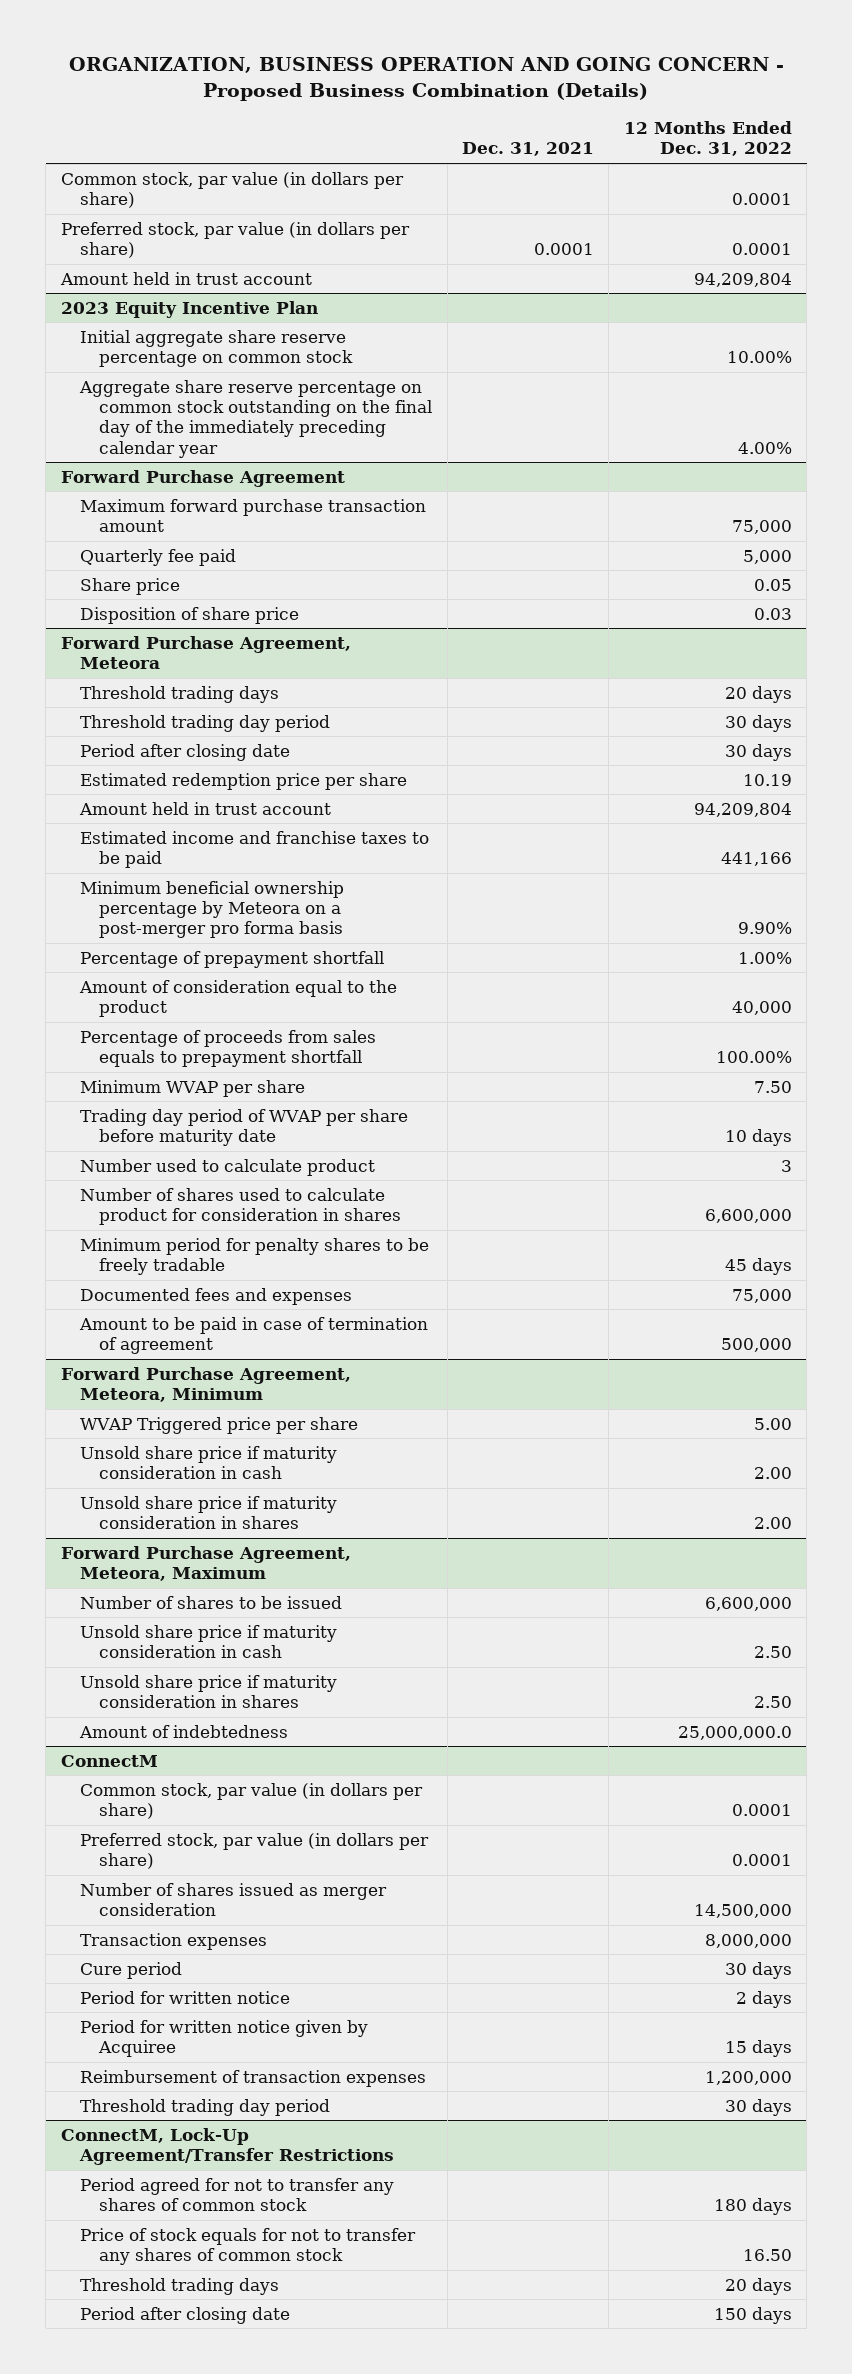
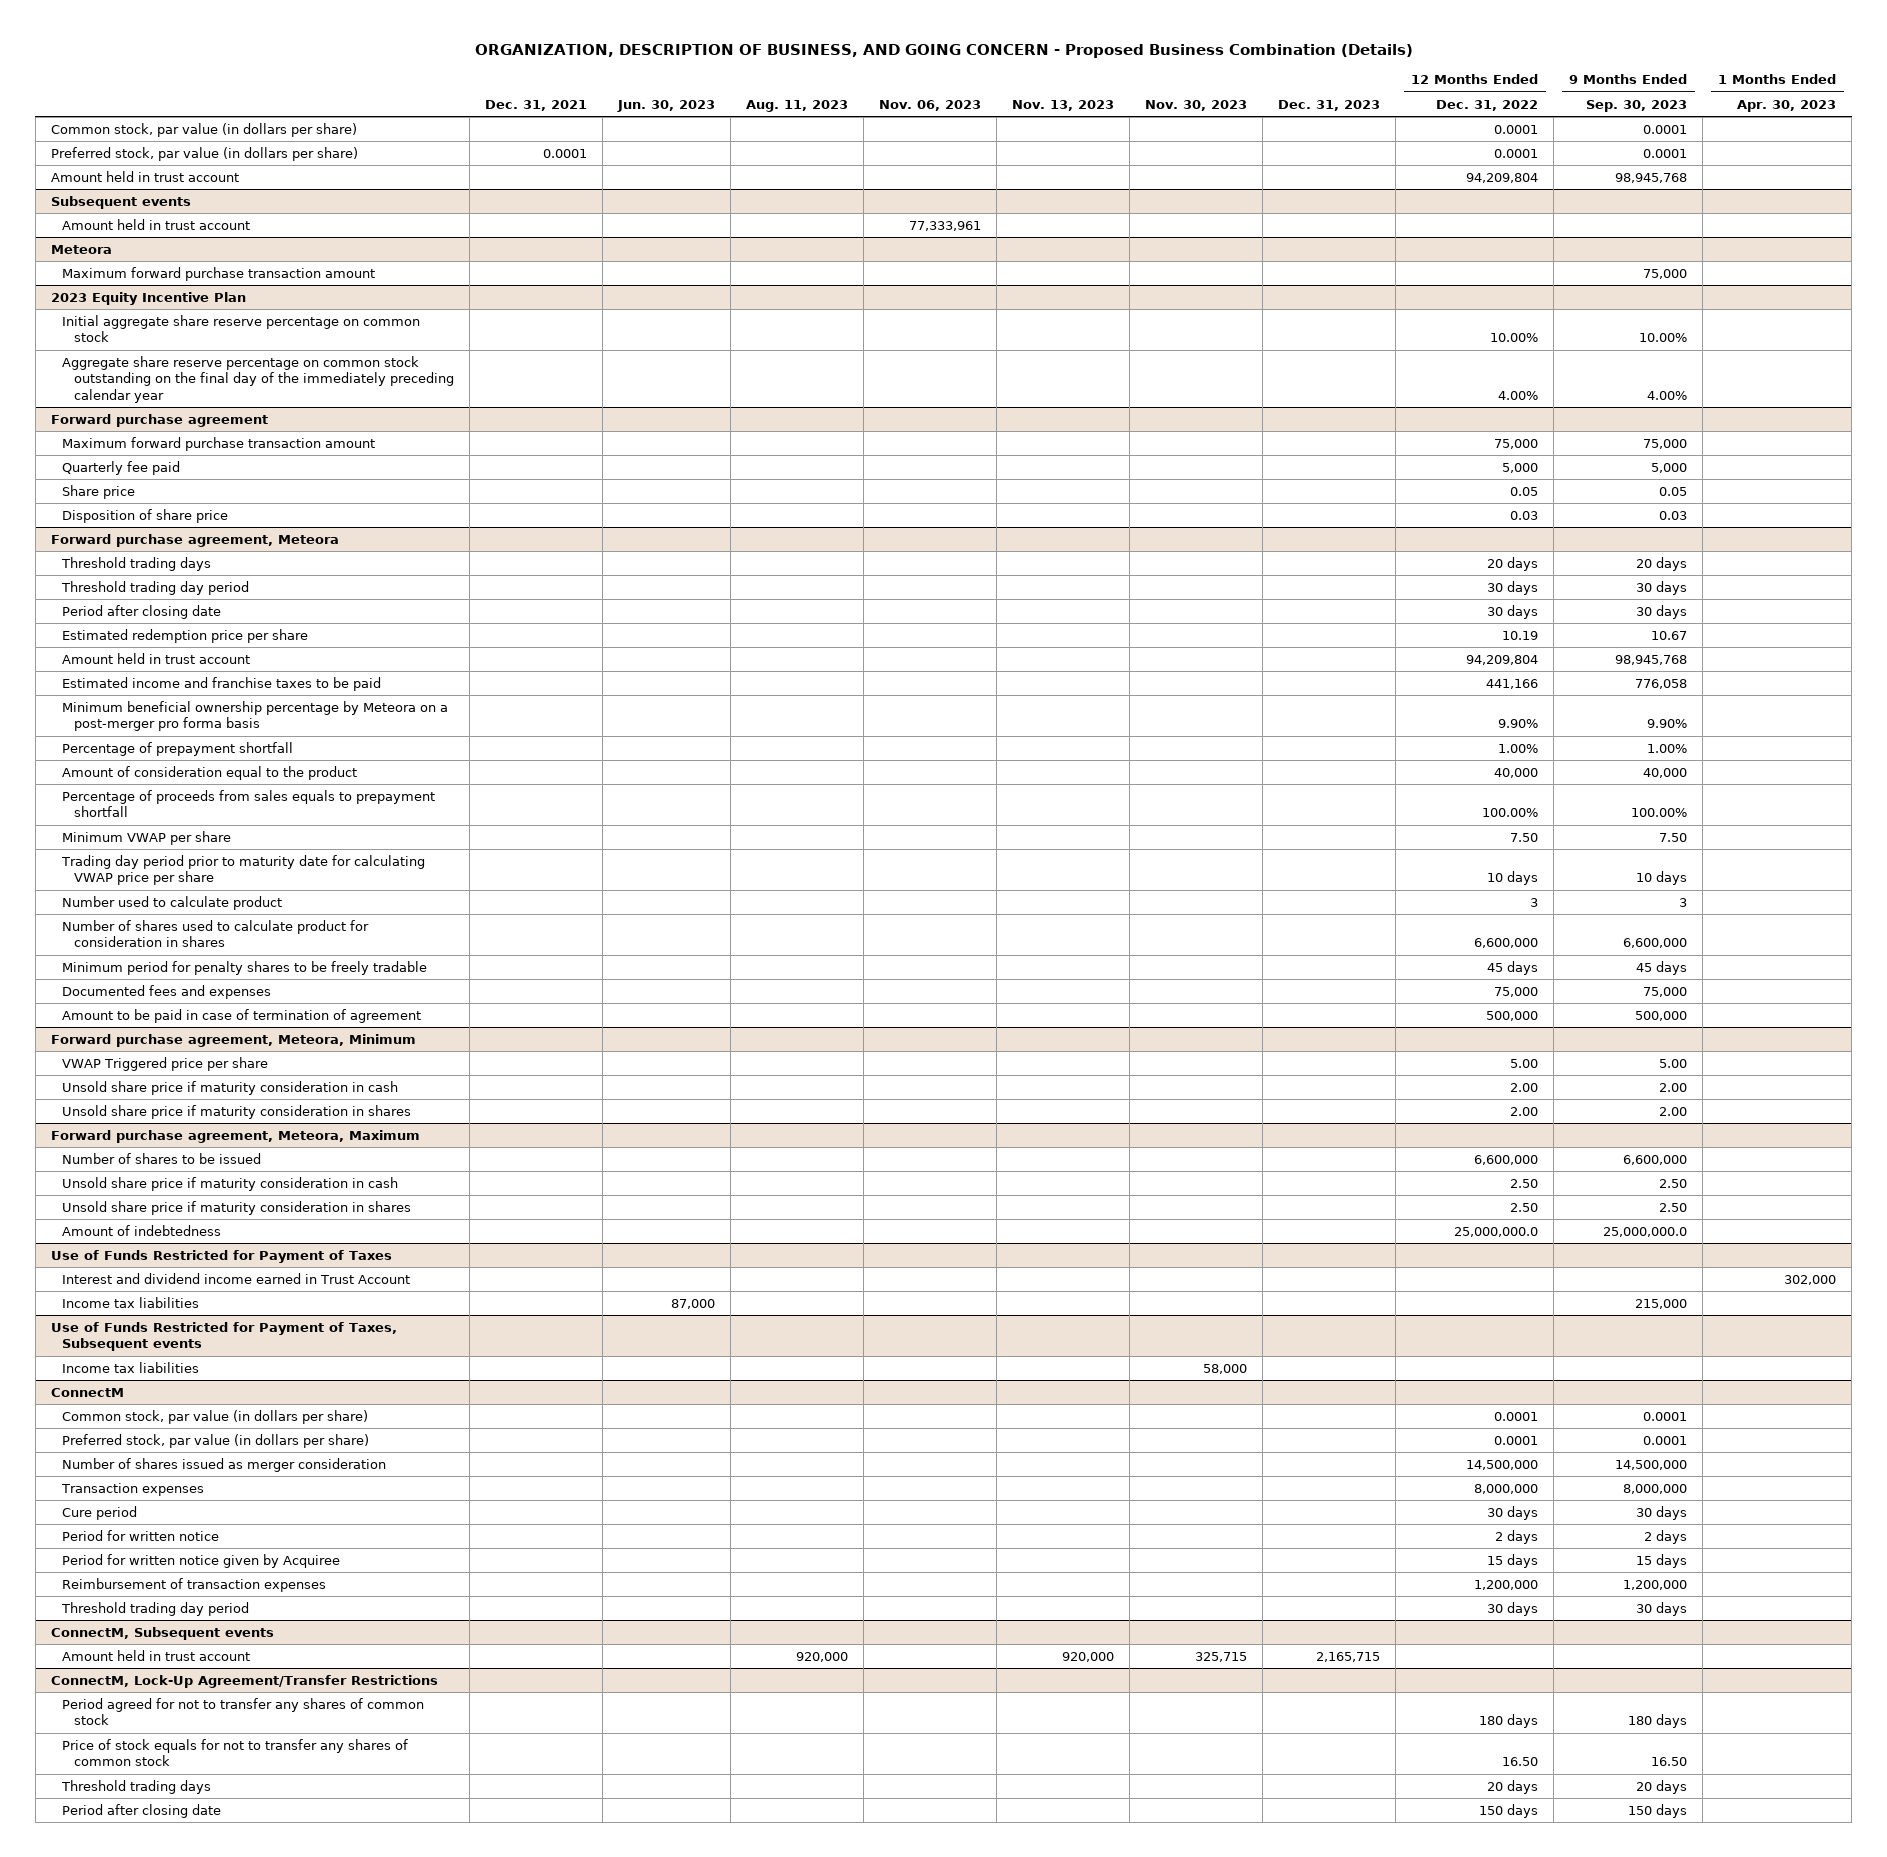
- ORGANIZATION, BUSINESS OPERATION AND GOING CONCERN - Proposed Business Combination (Details)
+ ORGANIZATION, DESCRIPTION OF BUSINESS, AND GOING CONCERN - Proposed Business Combination (Details)
- | Dec. 31, 2021 | 12 Months Ended Dec. 31, 2022
+ | Dec. 31, 2021 | Jun. 30, 2023 | Aug. 11, 2023 | Nov. 06, 2023 | Nov. 13, 2023 | Nov. 30, 2023 | Dec. 31, 2023 | 12 Months Ended Dec. 31, 2022 | 9 Months Ended Sep. 30, 2023 | 1 Months Ended Apr. 30, 2023
+ Subsequent events
+ Amount held in trust account | | | | 77,333,961 | | | | | |
+ Meteora
+ Maximum forward purchase transaction amount | | | | | | | | | 75,000 |
- Forward Purchase Agreement
+ Forward purchase agreement
- Forward Purchase Agreement, Meteora
+ Forward purchase agreement, Meteora
- Minimum WVAP per share | | 7.50
- Trading day period of WVAP per share before maturity date | | 10 days
+ Minimum VWAP per share | | | | | | | | 7.50 | 7.50 |
+ Trading day period prior to maturity date for calculating VWAP price per share | | | | | | | | 10 days | 10 days |
- Forward Purchase Agreement, Meteora, Minimum
- WVAP Triggered price per share | | 5.00
+ Forward purchase agreement, Meteora, Minimum
+ VWAP Triggered price per share | | | | | | | | 5.00 | 5.00 |
- Forward Purchase Agreement, Meteora, Maximum
+ Forward purchase agreement, Meteora, Maximum
+ Use of Funds Restricted for Payment of Taxes
+ Interest and dividend income earned in Trust Account | | | | | | | | | | 302,000
+ Income tax liabilities | | 87,000 | | | | | | | 215,000 |
+ Use of Funds Restricted for Payment of Taxes, Subsequent events
+ Income tax liabilities | | | | | | 58,000 | | | |
+ ConnectM, Subsequent events
+ Amount held in trust account | | | 920,000 | | 920,000 | 325,715 | 2,165,715 | | |

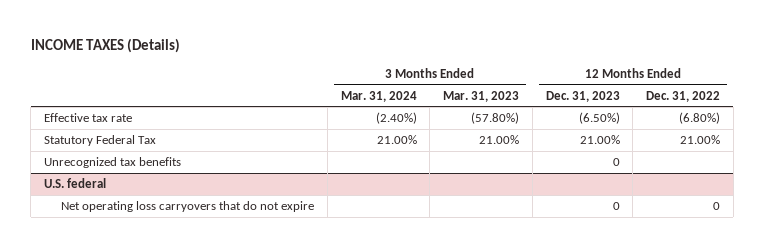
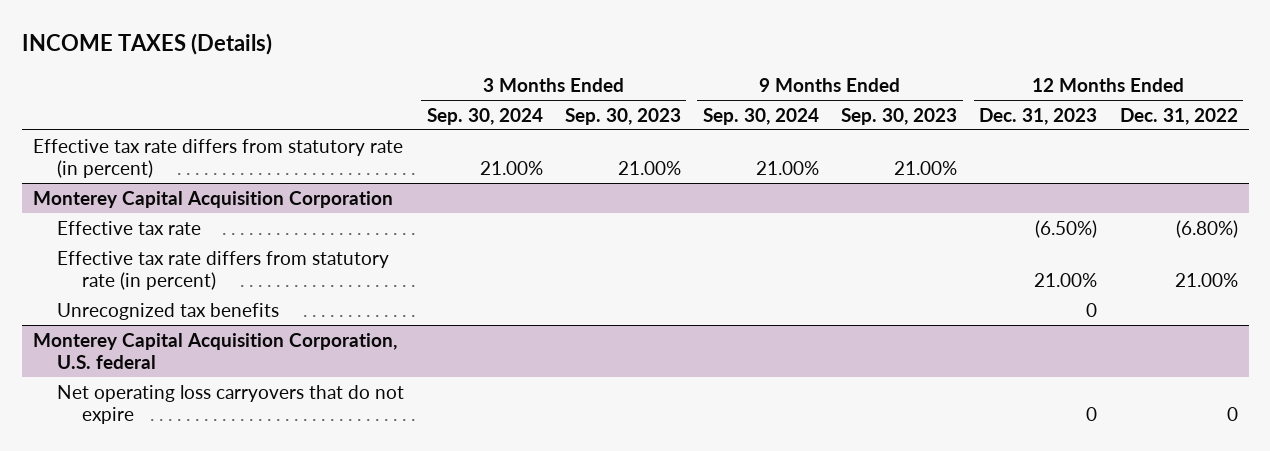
- | 3 Months Ended Mar. 31, 2024 | 3 Months Ended Mar. 31, 2023 | 12 Months Ended Dec. 31, 2023 | 12 Months Ended Dec. 31, 2022
+ | 3 Months Ended Sep. 30, 2024 | 3 Months Ended Sep. 30, 2023 | 9 Months Ended Sep. 30, 2024 | 9 Months Ended Sep. 30, 2023 | 12 Months Ended Dec. 31, 2023 | 12 Months Ended Dec. 31, 2022
+ Effective tax rate differs from statutory rate (in percent) | 21.00% | 21.00% | 21.00% | 21.00% | |
+ Monterey Capital Acquisition Corporation
- Statutory Federal Tax | 21.00% | 21.00% | 21.00% | 21.00%
+ Effective tax rate differs from statutory rate (in percent) | | | | | 21.00% | 21.00%
- U.S. federal
+ Monterey Capital Acquisition Corporation, U.S. federal

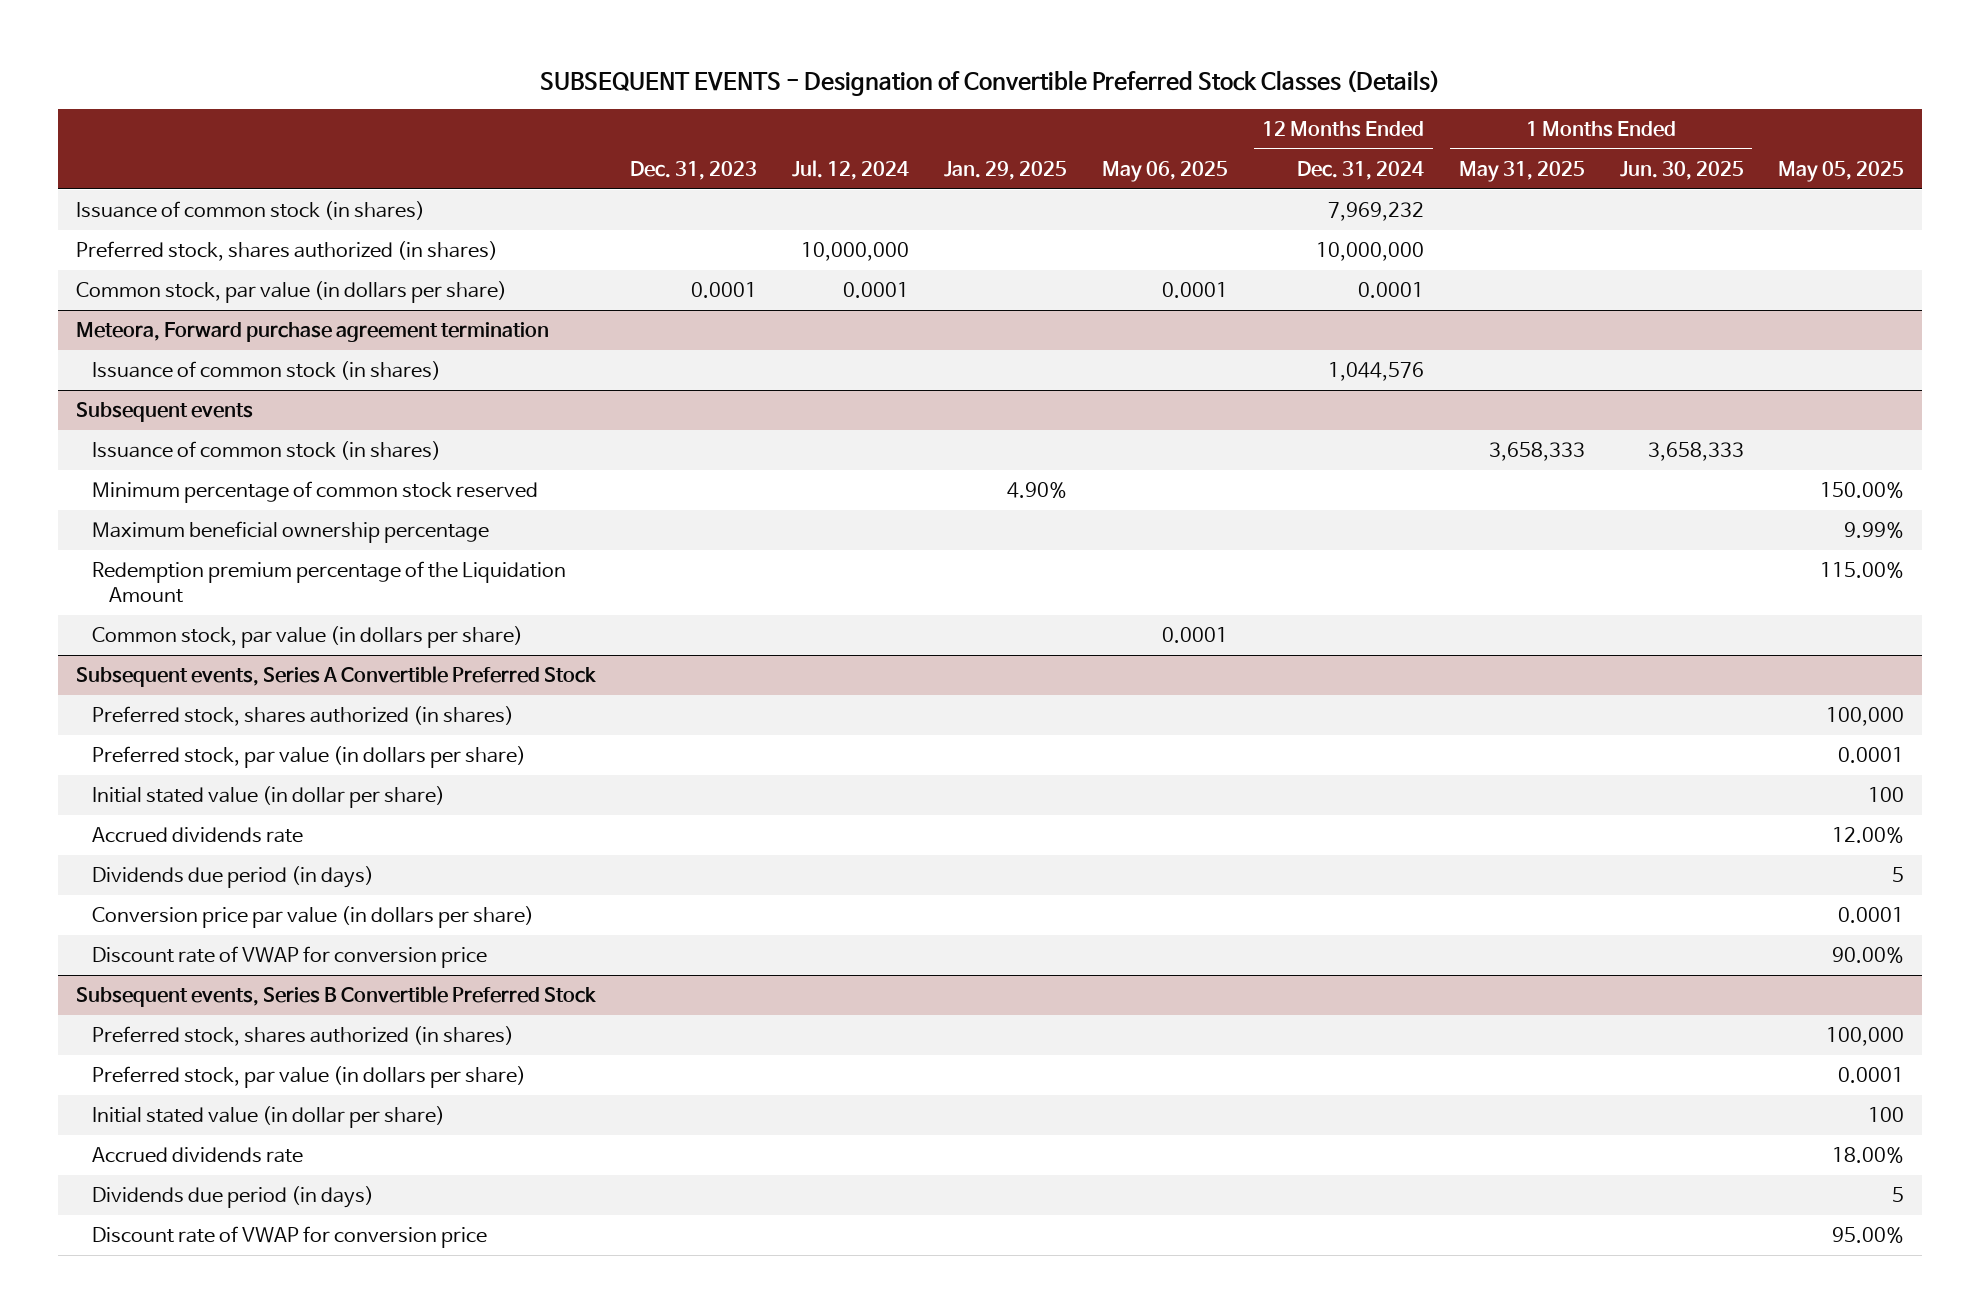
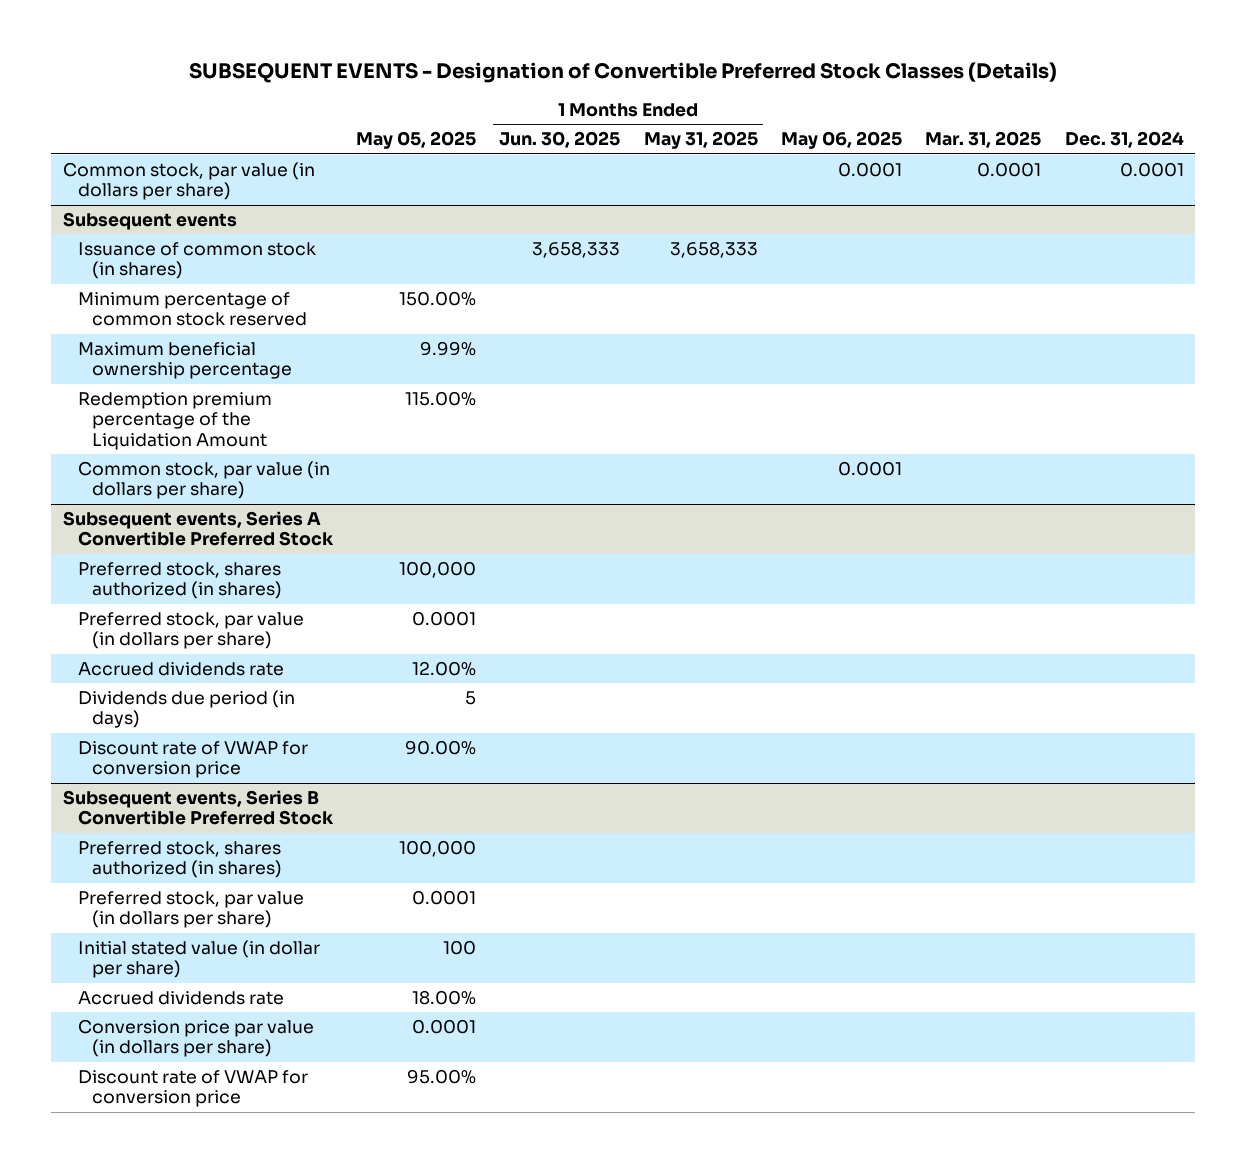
- | Dec. 31, 2023 | Jul. 12, 2024 | Jan. 29, 2025 | May 06, 2025 | 12 Months Ended Dec. 31, 2024 | 1 Months Ended May 31, 2025 | 1 Months Ended Jun. 30, 2025 | May 05, 2025
+ | May 05, 2025 | 1 Months Ended Jun. 30, 2025 | 1 Months Ended May 31, 2025 | May 06, 2025 | Mar. 31, 2025 | Dec. 31, 2024
- Issuance of common stock (in shares) | | | | | 7,969,232 | | |
- Preferred stock, shares authorized (in shares) | | 10,000,000 | | | 10,000,000 | | |
- Meteora, Forward purchase agreement termination
- Issuance of common stock (in shares) | | | | | 1,044,576 | | |
@ Subsequent events, Series A Convertible Preferred Stock
- Initial stated value (in dollar per share) | | | | | | | | 100
- Conversion price par value (in dollars per share) | | | | | | | | 0.0001
@ Subsequent events, Series B Convertible Preferred Stock
- Dividends due period (in days) | | | | | | | | 5
+ Conversion price par value (in dollars per share) | 0.0001 | | | | |

